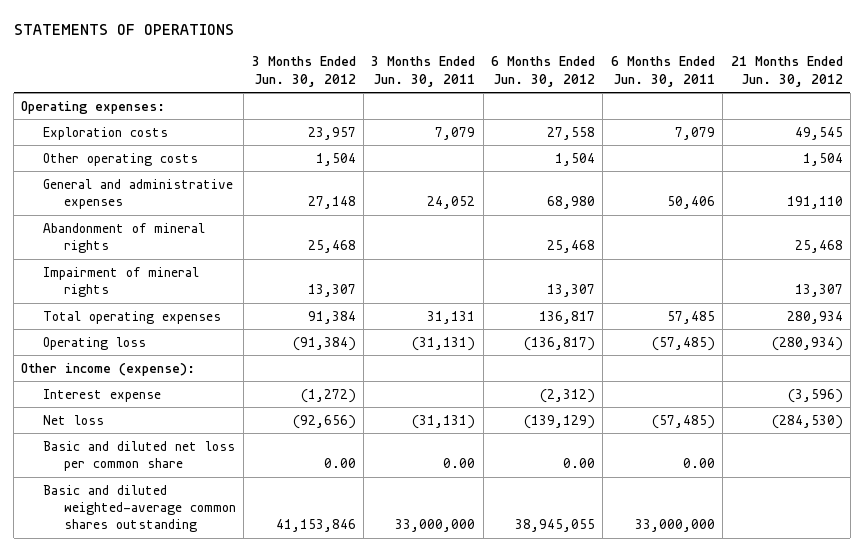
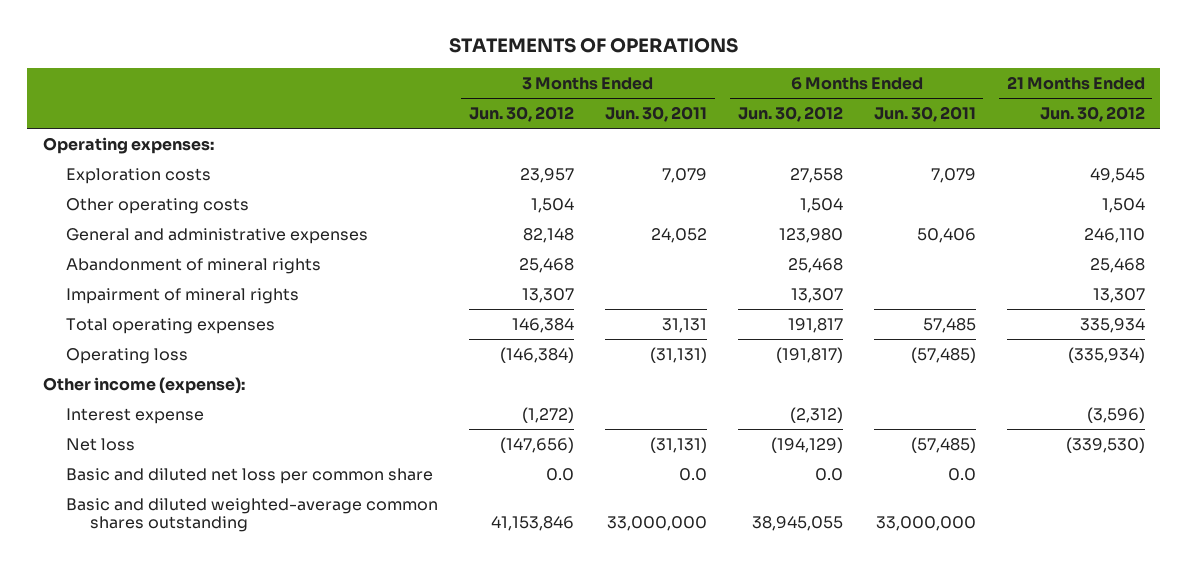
- General and administrative expenses | 27,148 | 24,052 | 68,980 | 50,406 | 191,110
+ General and administrative expenses | 82,148 | 24,052 | 123,980 | 50,406 | 246,110
- Total operating expenses | 91,384 | 31,131 | 136,817 | 57,485 | 280,934
- Operating loss | (91,384) | (31,131) | (136,817) | (57,485) | (280,934)
+ Total operating expenses | 146,384 | 31,131 | 191,817 | 57,485 | 335,934
+ Operating loss | (146,384) | (31,131) | (191,817) | (57,485) | (335,934)
- Net loss | (92,656) | (31,131) | (139,129) | (57,485) | (284,530)
- Basic and diluted net loss per common share | 0.00 | 0.00 | 0.00 | 0.00 |
+ Net loss | (147,656) | (31,131) | (194,129) | (57,485) | (339,530)
+ Basic and diluted net loss per common share | 0.0 | 0.0 | 0.0 | 0.0 |

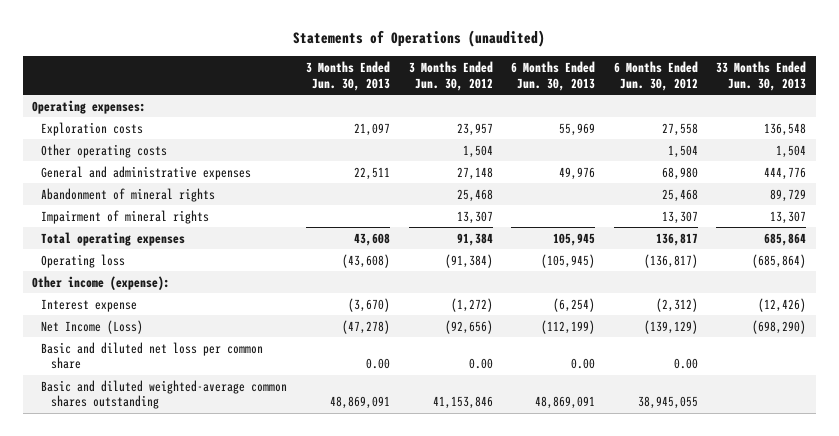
- STATEMENTS OF OPERATIONS
+ Statements of Operations (unaudited)
- | 3 Months Ended Jun. 30, 2012 | 3 Months Ended Jun. 30, 2011 | 6 Months Ended Jun. 30, 2012 | 6 Months Ended Jun. 30, 2011 | 21 Months Ended Jun. 30, 2012
+ | 3 Months Ended Jun. 30, 2013 | 3 Months Ended Jun. 30, 2012 | 6 Months Ended Jun. 30, 2013 | 6 Months Ended Jun. 30, 2012 | 33 Months Ended Jun. 30, 2013
- General and administrative expenses | 82,148 | 24,052 | 123,980 | 50,406 | 246,110
+ General and administrative expenses | 22,511 | 27,148 | 49,976 | 68,980 | 444,776
- Total operating expenses | 146,384 | 31,131 | 191,817 | 57,485 | 335,934
- Operating loss | (146,384) | (31,131) | (191,817) | (57,485) | (335,934)
+ Total operating expenses | 43,608 | 91,384 | 105,945 | 136,817 | 685,864
+ Operating loss | (43,608) | (91,384) | (105,945) | (136,817) | (685,864)
- Net loss | (147,656) | (31,131) | (194,129) | (57,485) | (339,530)
- Basic and diluted net loss per common share | 0.0 | 0.0 | 0.0 | 0.0 |
+ Net Income (Loss) | (47,278) | (92,656) | (112,199) | (139,129) | (698,290)
+ Basic and diluted net loss per common share | 0.00 | 0.00 | 0.00 | 0.00 |

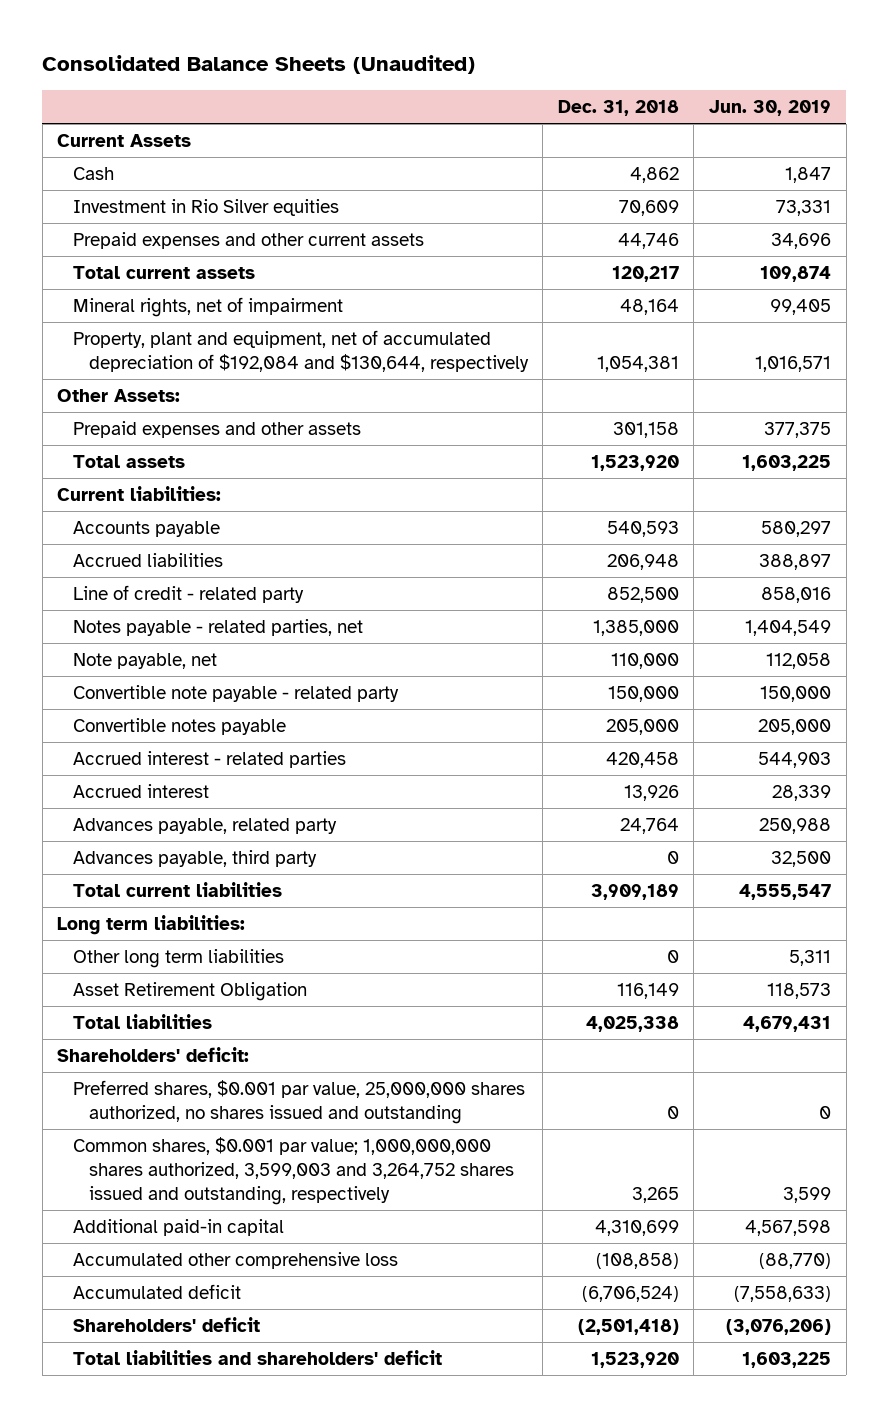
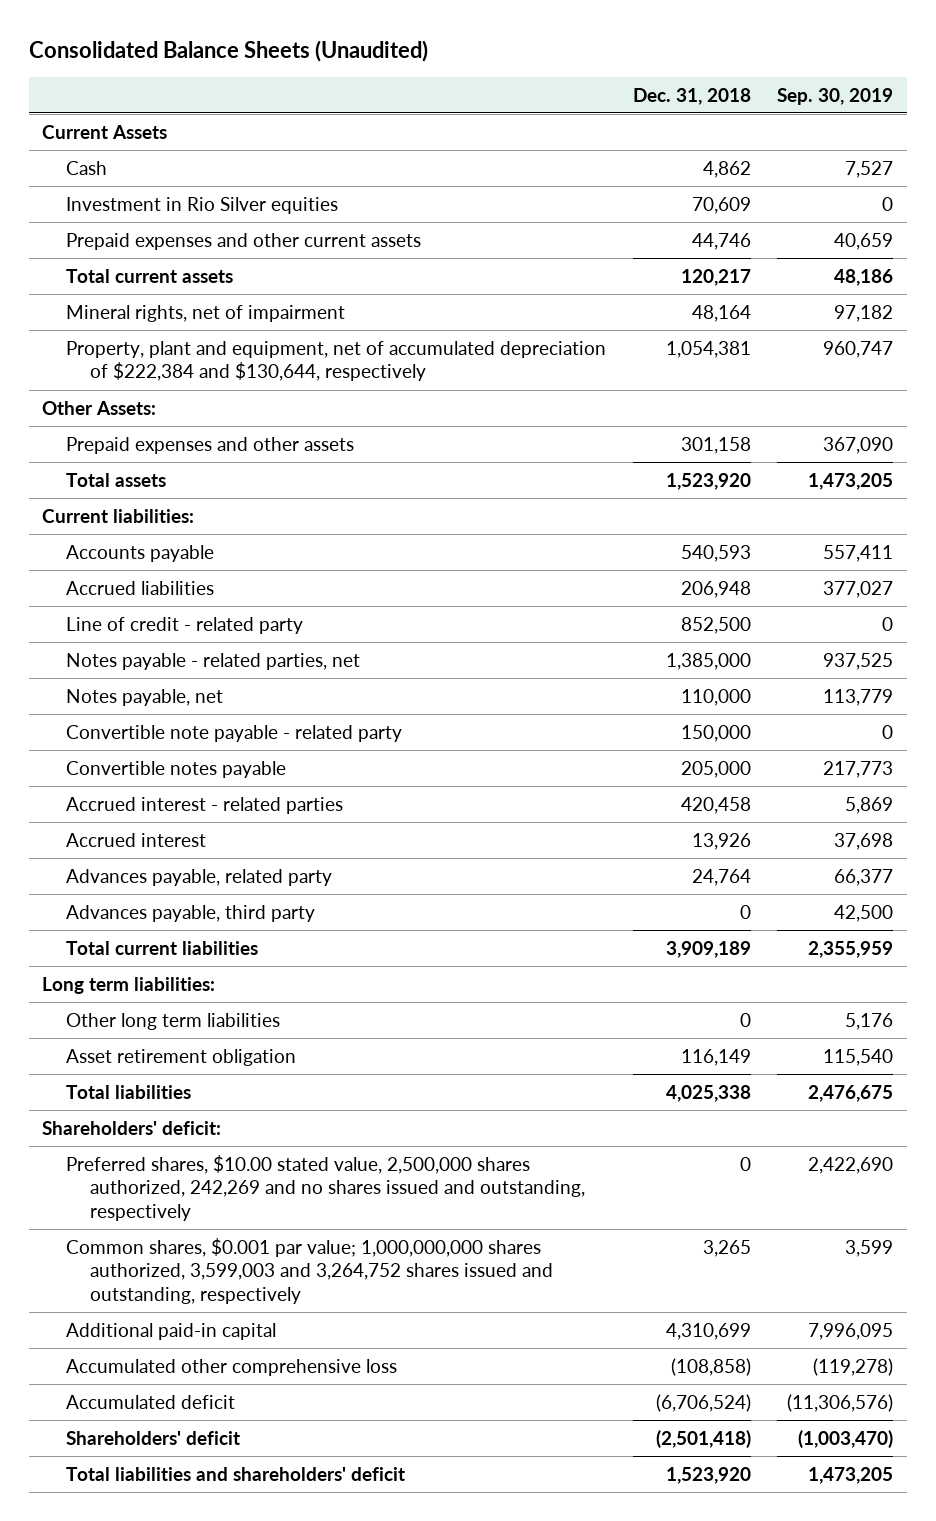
- | Dec. 31, 2018 | Jun. 30, 2019
+ | Dec. 31, 2018 | Sep. 30, 2019
- Property, plant and equipment, net of accumulated depreciation of $192,084 and $130,644, respectively | 1,054,381 | 1,016,571
+ Property, plant and equipment, net of accumulated depreciation of $222,384 and $130,644, respectively | 1,054,381 | 960,747
- Note payable, net | 110,000 | 112,058
+ Notes payable, net | 110,000 | 113,779
- Asset Retirement Obligation | 116,149 | 118,573
+ Asset retirement obligation | 116,149 | 115,540
- Preferred shares, $0.001 par value, 25,000,000 shares authorized, no shares issued and outstanding | 0 | 0
+ Preferred shares, $10.00 stated value, 2,500,000 shares authorized, 242,269 and no shares issued and outstanding, respectively | 0 | 2,422,690

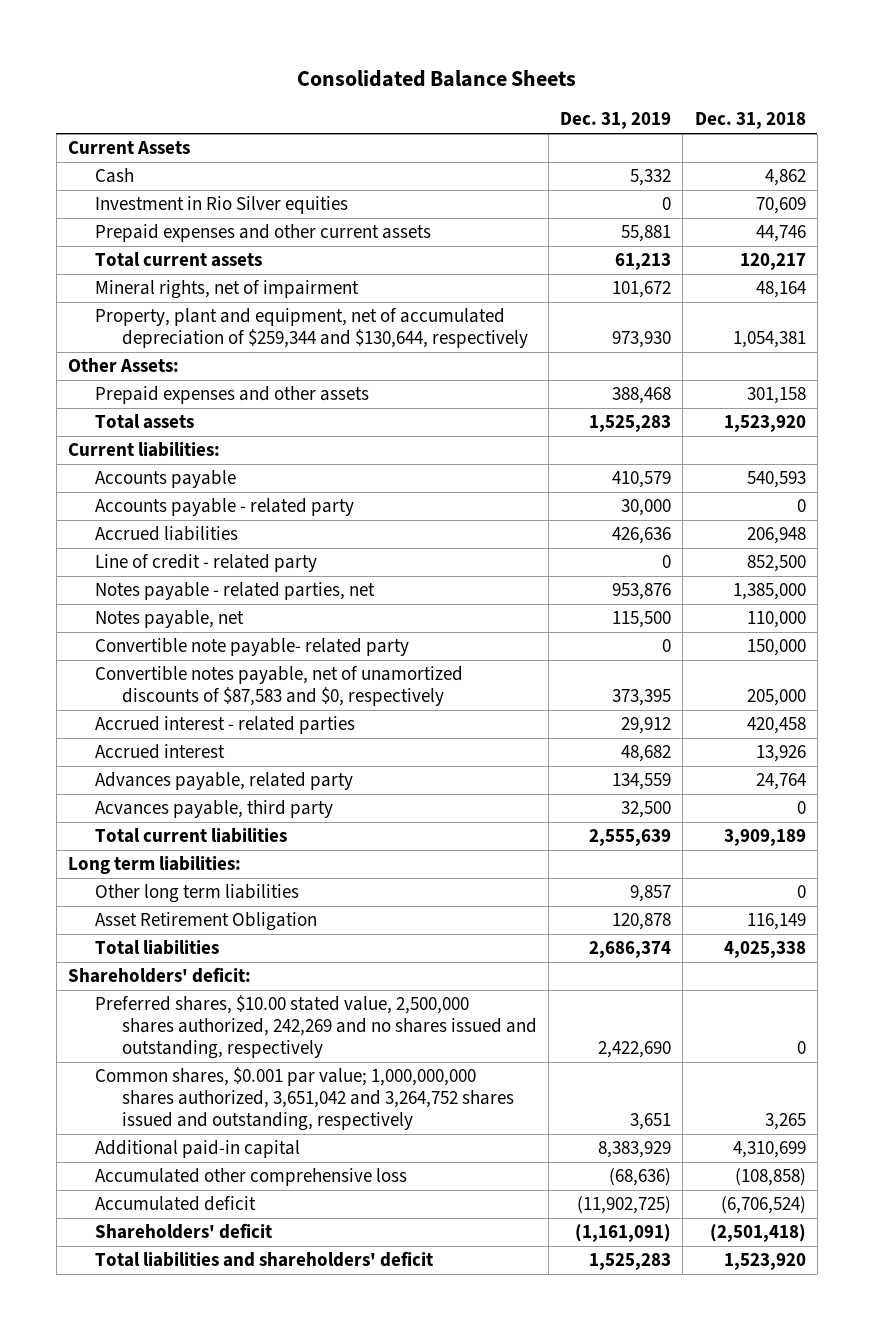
- Consolidated Balance Sheets (Unaudited)
+ Consolidated Balance Sheets
- | Dec. 31, 2018 | Sep. 30, 2019
+ | Dec. 31, 2019 | Dec. 31, 2018
- Property, plant and equipment, net of accumulated depreciation of $222,384 and $130,644, respectively | 1,054,381 | 960,747
+ Property, plant and equipment, net of accumulated depreciation of $259,344 and $130,644, respectively | 973,930 | 1,054,381
+ Accounts payable - related party | 30,000 | 0
- Convertible note payable - related party | 150,000 | 0
- Convertible notes payable | 205,000 | 217,773
+ Convertible note payable- related party | 0 | 150,000
+ Convertible notes payable, net of unamortized discounts of $87,583 and $0, respectively | 373,395 | 205,000
- Advances payable, third party | 0 | 42,500
+ Acvances payable, third party | 32,500 | 0
- Asset retirement obligation | 116,149 | 115,540
+ Asset Retirement Obligation | 120,878 | 116,149
- Common shares, $0.001 par value; 1,000,000,000 shares authorized, 3,599,003 and 3,264,752 shares issued and outstanding, respectively | 3,265 | 3,599
+ Common shares, $0.001 par value; 1,000,000,000 shares authorized, 3,651,042 and 3,264,752 shares issued and outstanding, respectively | 3,651 | 3,265

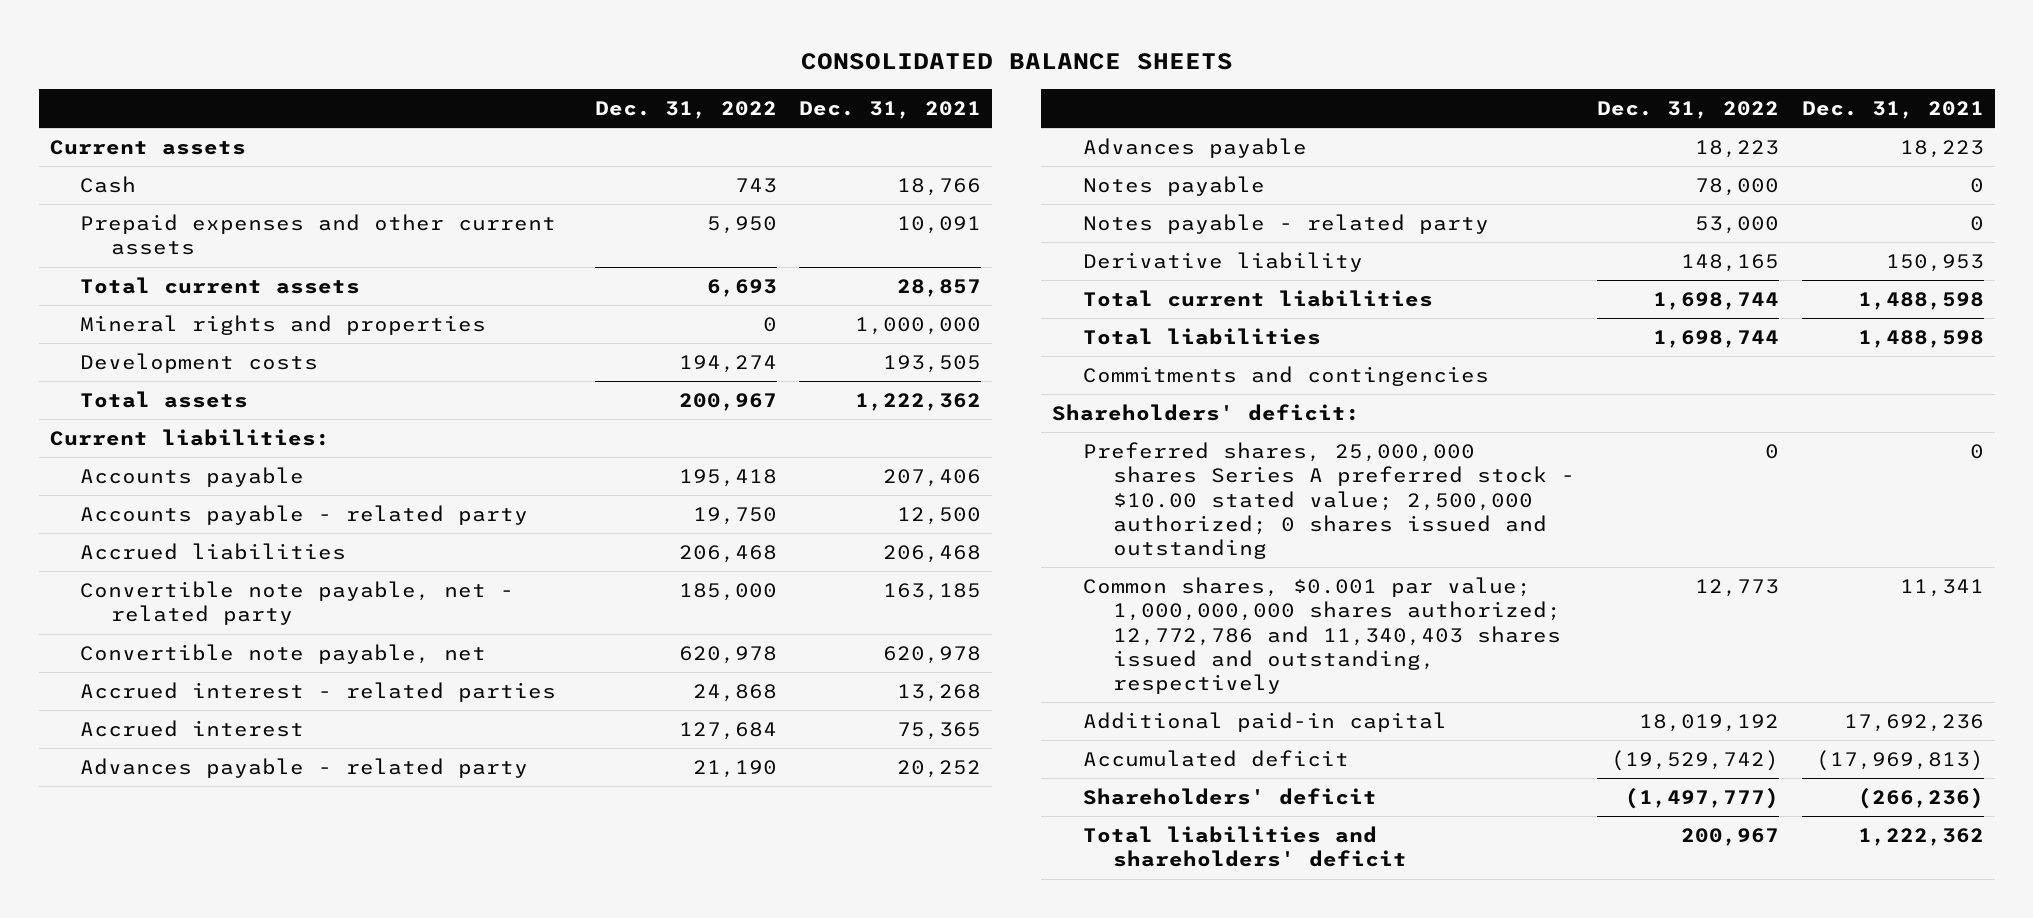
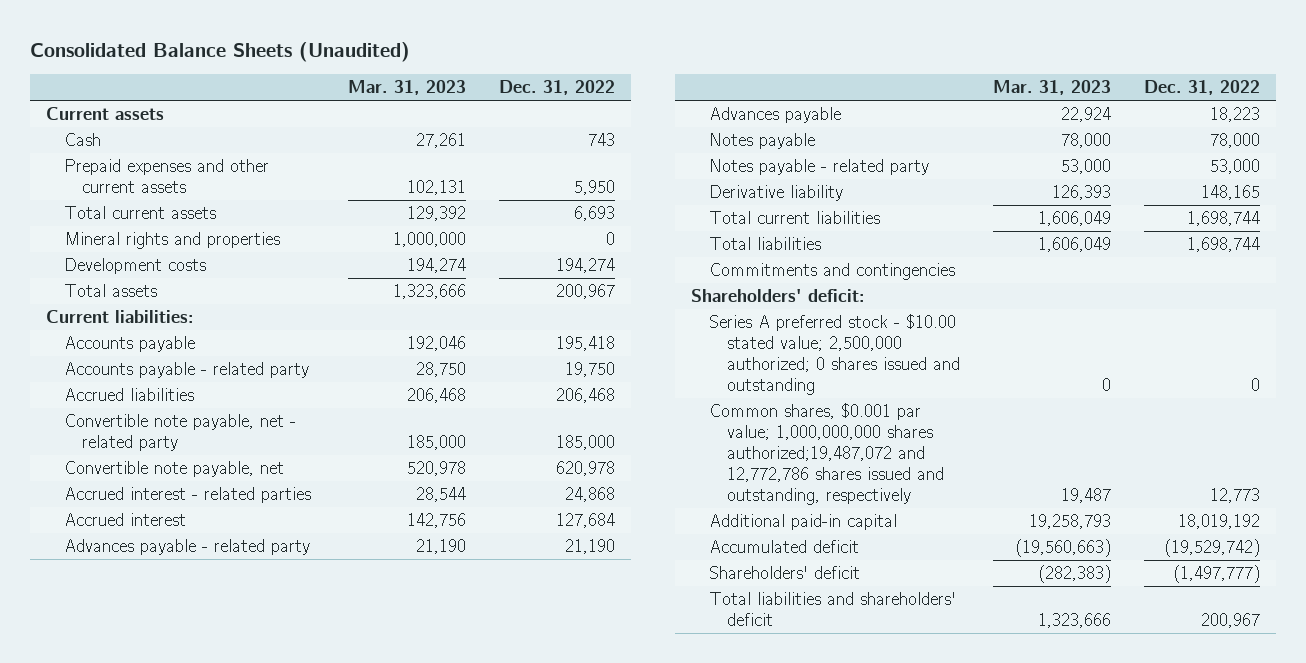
- CONSOLIDATED BALANCE SHEETS
+ Consolidated Balance Sheets (Unaudited)
- | Dec. 31, 2022 | Dec. 31, 2021
+ | Mar. 31, 2023 | Dec. 31, 2022
- Preferred shares, 25,000,000 shares Series A preferred stock - $10.00 stated value; 2,500,000 authorized; 0 shares issued and outstanding | 0 | 0
- Common shares, $0.001 par value; 1,000,000,000 shares authorized; 12,772,786 and 11,340,403 shares issued and outstanding, respectively | 12,773 | 11,341
+ Series A preferred stock - $10.00 stated value; 2,500,000 authorized; 0 shares issued and outstanding | 0 | 0
+ Common shares, $0.001 par value; 1,000,000,000 shares authorized;19,487,072 and 12,772,786 shares issued and outstanding, respectively | 19,487 | 12,773

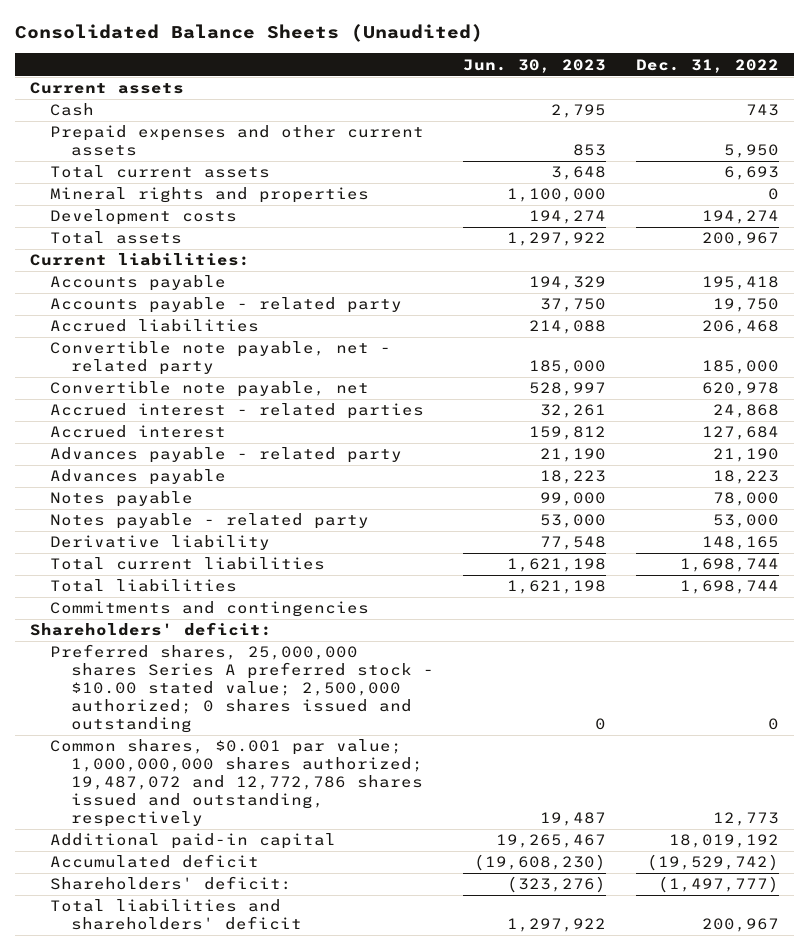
- | Mar. 31, 2023 | Dec. 31, 2022
+ | Jun. 30, 2023 | Dec. 31, 2022
- Series A preferred stock - $10.00 stated value; 2,500,000 authorized; 0 shares issued and outstanding | 0 | 0
- Common shares, $0.001 par value; 1,000,000,000 shares authorized;19,487,072 and 12,772,786 shares issued and outstanding, respectively | 19,487 | 12,773
+ Preferred shares, 25,000,000 shares Series A preferred stock - $10.00 stated value; 2,500,000 authorized; 0 shares issued and outstanding | 0 | 0
+ Common shares, $0.001 par value; 1,000,000,000 shares authorized; 19,487,072 and 12,772,786 shares issued and outstanding, respectively | 19,487 | 12,773
- Shareholders' deficit | (282,383) | (1,497,777)
+ Shareholders' deficit: | (323,276) | (1,497,777)

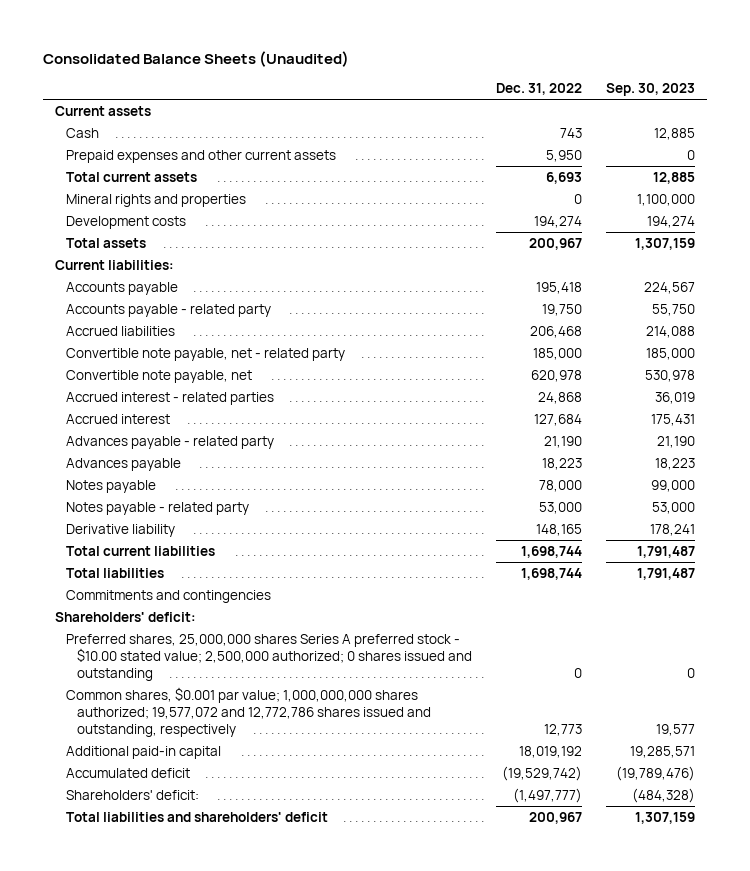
- | Jun. 30, 2023 | Dec. 31, 2022
+ | Dec. 31, 2022 | Sep. 30, 2023
- Common shares, $0.001 par value; 1,000,000,000 shares authorized; 19,487,072 and 12,772,786 shares issued and outstanding, respectively | 19,487 | 12,773
+ Common shares, $0.001 par value; 1,000,000,000 shares authorized; 19,577,072 and 12,772,786 shares issued and outstanding, respectively | 12,773 | 19,577

